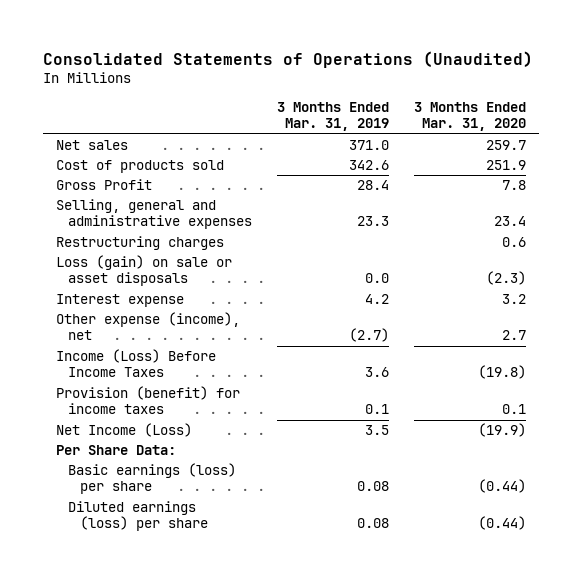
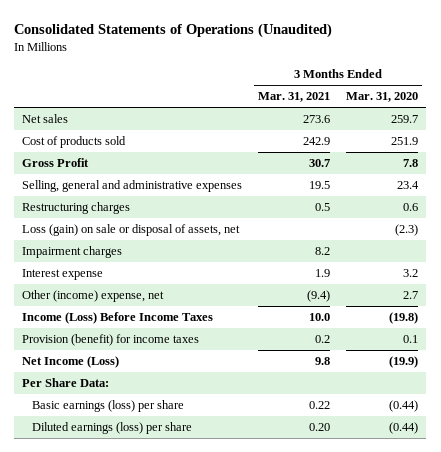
- | 3 Months Ended Mar. 31, 2019 | 3 Months Ended Mar. 31, 2020
+ | 3 Months Ended Mar. 31, 2021 | 3 Months Ended Mar. 31, 2020
- Loss (gain) on sale or asset disposals | 0.0 | (2.3)
+ Loss (gain) on sale or disposal of assets, net | | (2.3)
+ Impairment charges | 8.2 |
- Other expense (income), net | (2.7) | 2.7
+ Other (income) expense, net | (9.4) | 2.7

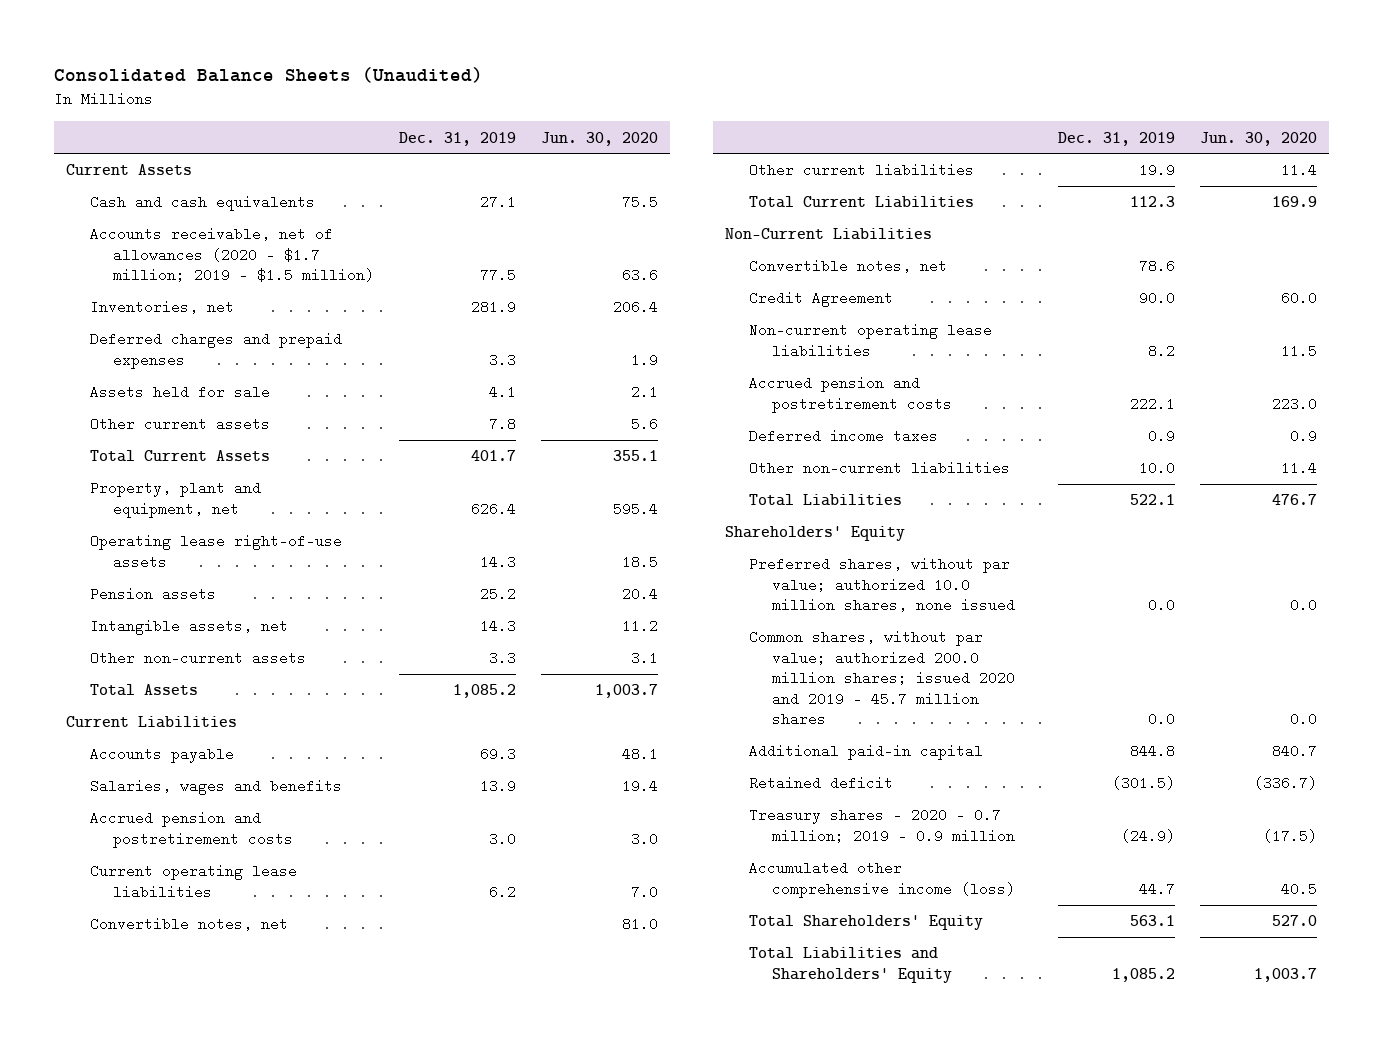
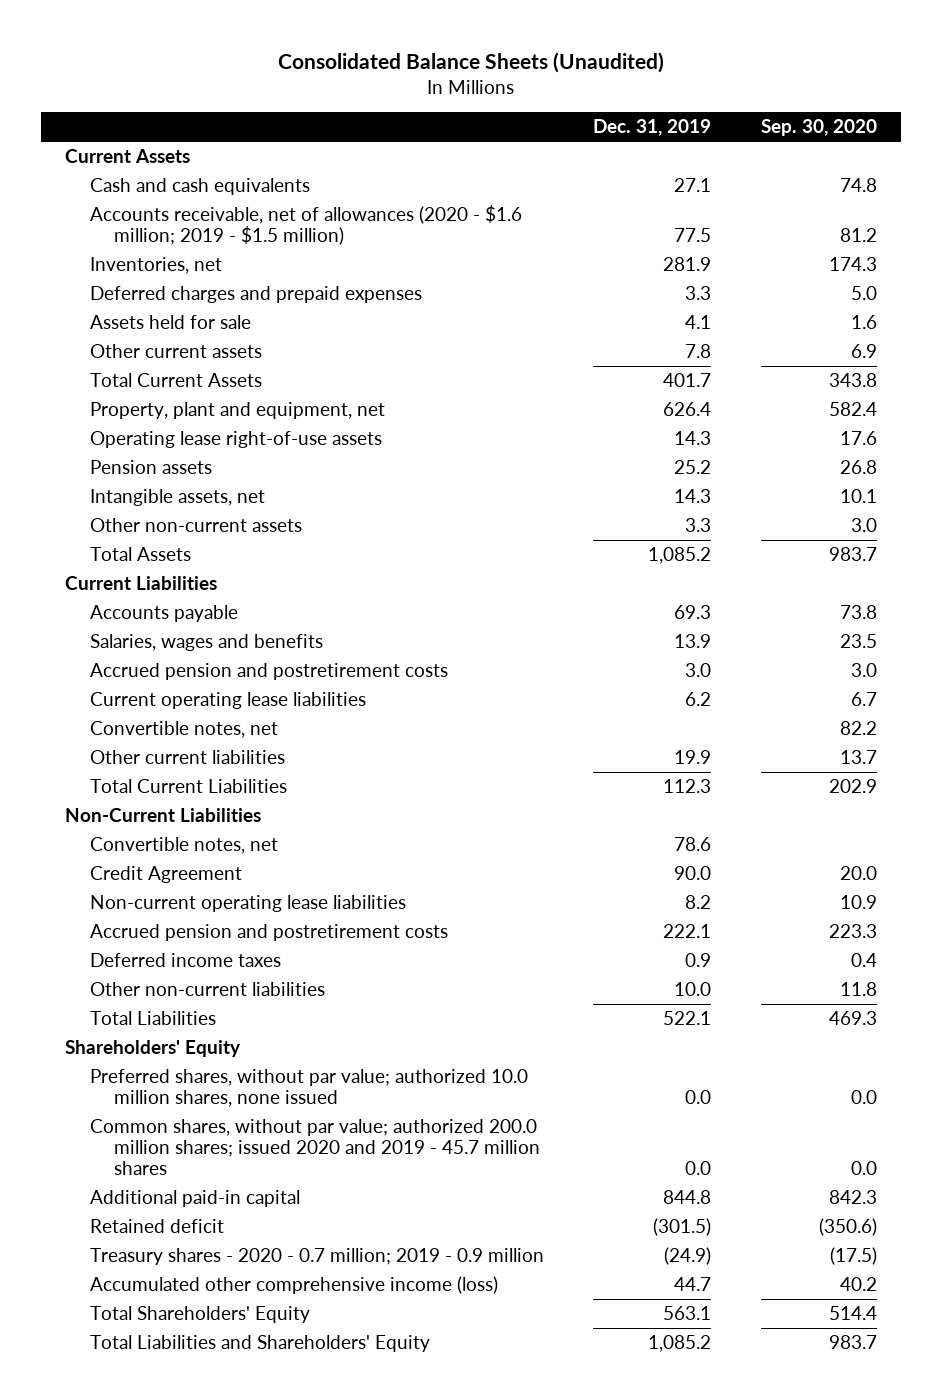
- | Dec. 31, 2019 | Jun. 30, 2020
+ | Dec. 31, 2019 | Sep. 30, 2020
- Accounts receivable, net of allowances (2020 - $1.7 million; 2019 - $1.5 million) | 77.5 | 63.6
+ Accounts receivable, net of allowances (2020 - $1.6 million; 2019 - $1.5 million) | 77.5 | 81.2

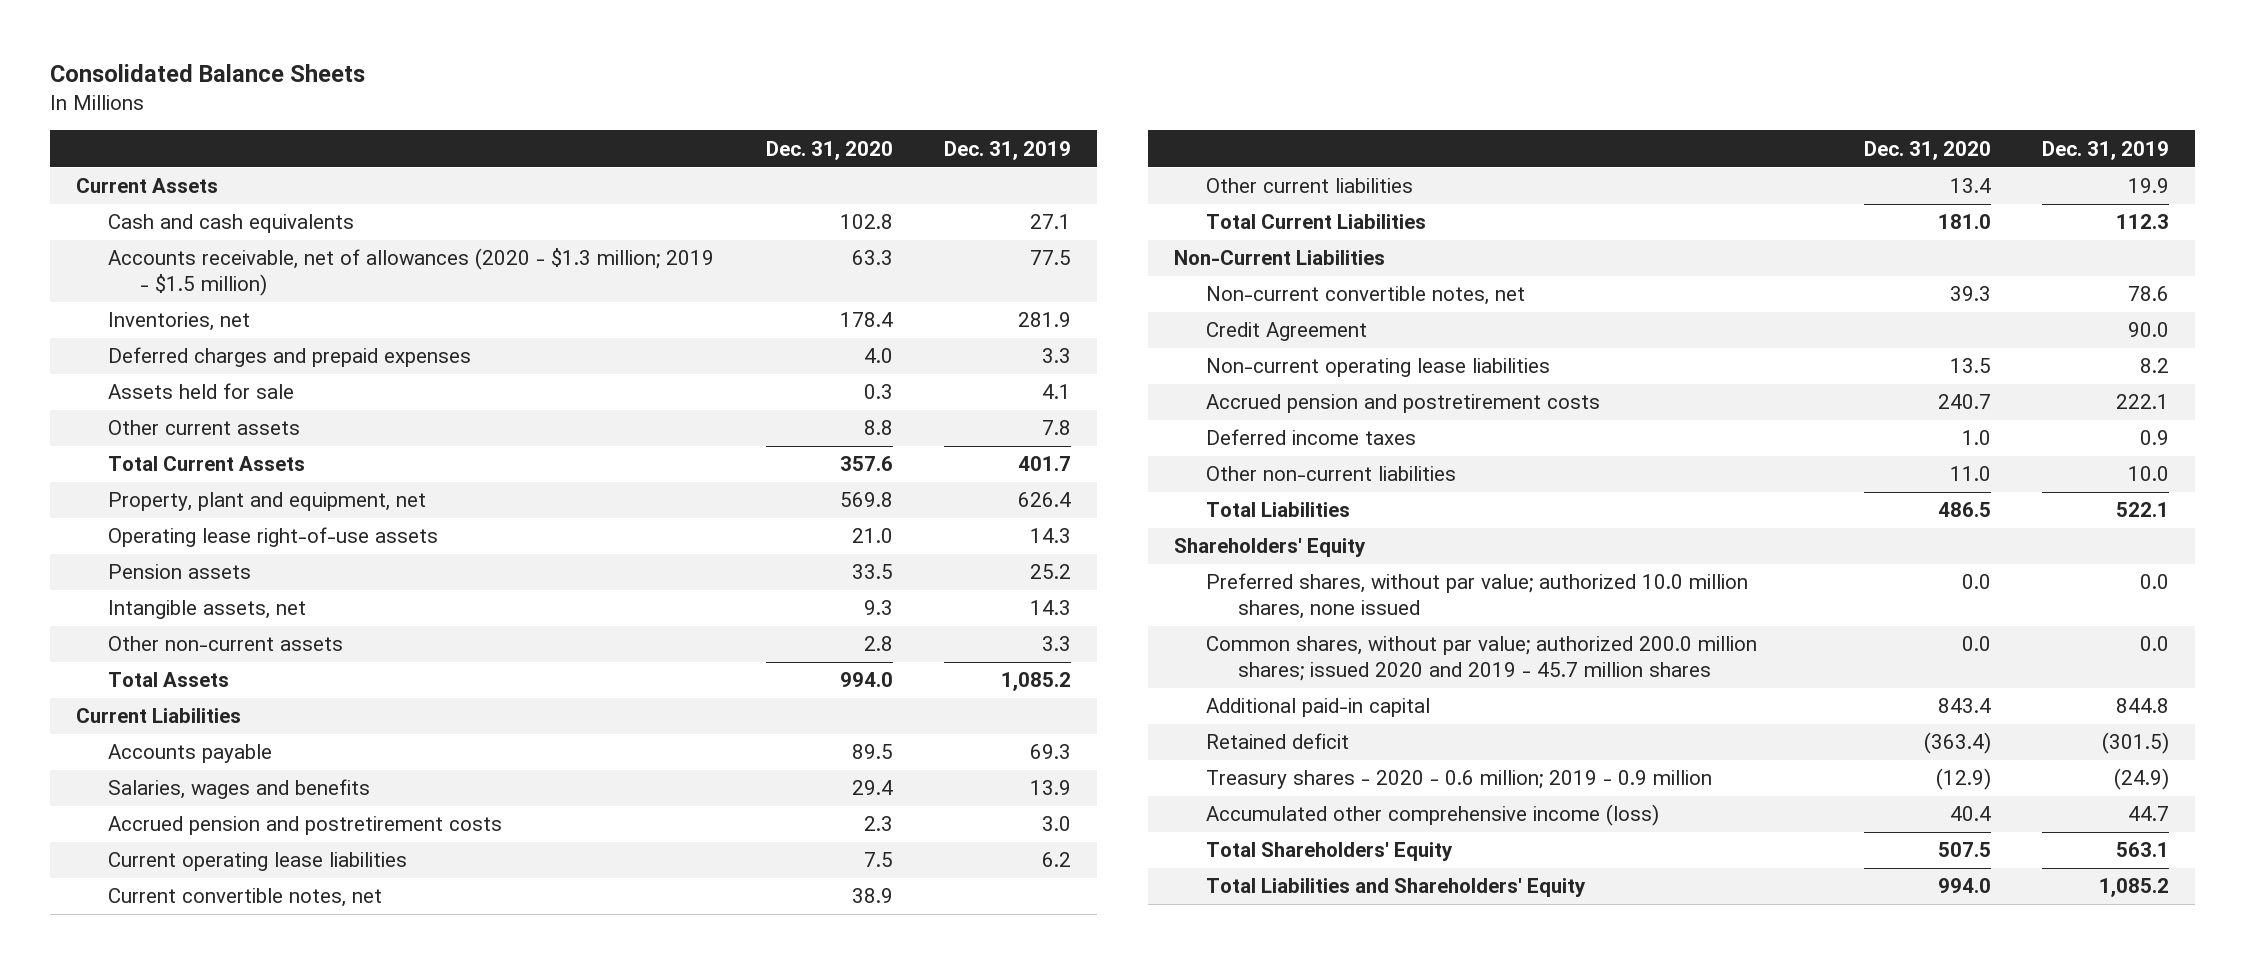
- Consolidated Balance Sheets (Unaudited)
+ Consolidated Balance Sheets
- | Dec. 31, 2019 | Sep. 30, 2020
+ | Dec. 31, 2020 | Dec. 31, 2019
- Accounts receivable, net of allowances (2020 - $1.6 million; 2019 - $1.5 million) | 77.5 | 81.2
+ Accounts receivable, net of allowances (2020 - $1.3 million; 2019 - $1.5 million) | 63.3 | 77.5
- Convertible notes, net | | 82.2
+ Current convertible notes, net | 38.9 |
- Convertible notes, net | 78.6 |
+ Non-current convertible notes, net | 39.3 | 78.6
- Treasury shares - 2020 - 0.7 million; 2019 - 0.9 million | (24.9) | (17.5)
+ Treasury shares - 2020 - 0.6 million; 2019 - 0.9 million | (12.9) | (24.9)

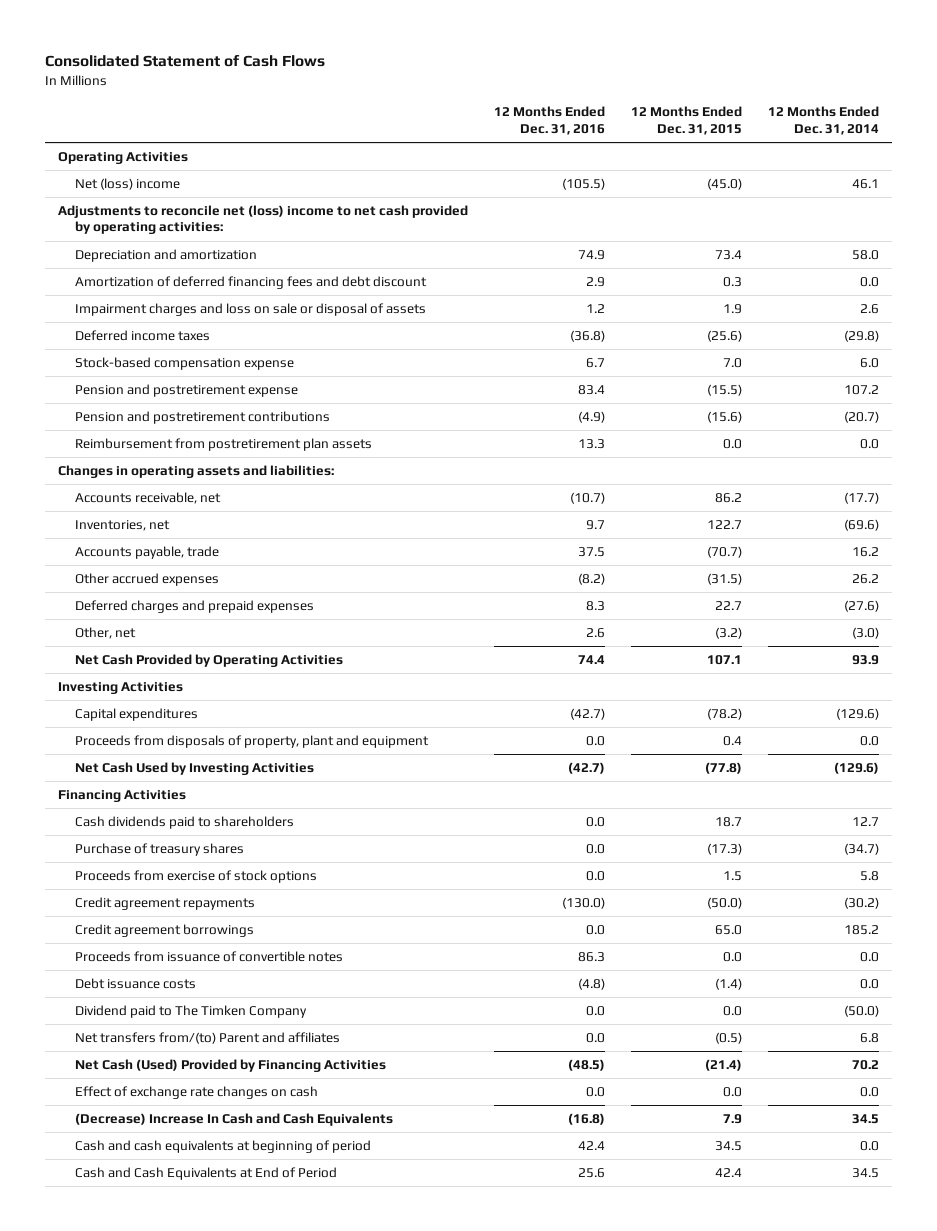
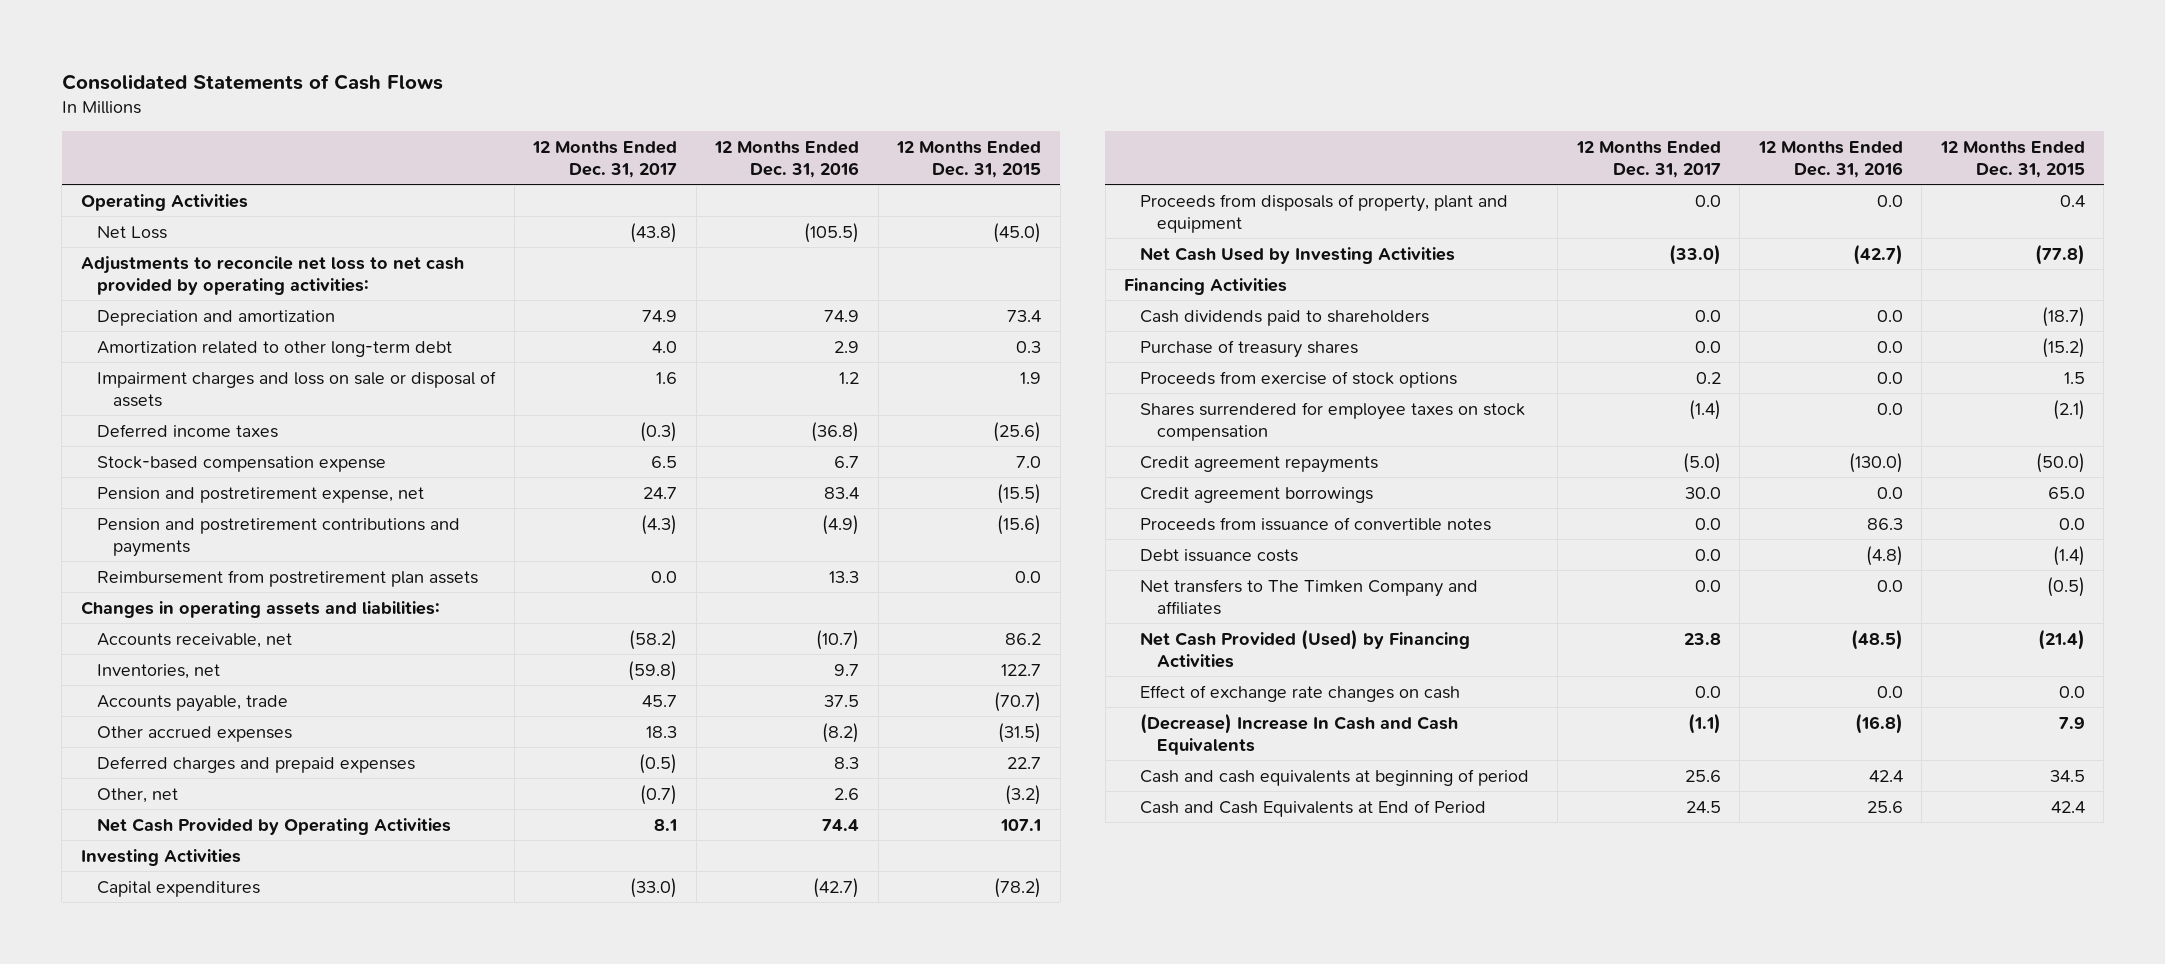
- Consolidated Statement of Cash Flows
+ Consolidated Statements of Cash Flows
- | 12 Months Ended Dec. 31, 2016 | 12 Months Ended Dec. 31, 2015 | 12 Months Ended Dec. 31, 2014
+ | 12 Months Ended Dec. 31, 2017 | 12 Months Ended Dec. 31, 2016 | 12 Months Ended Dec. 31, 2015
- Net (loss) income | (105.5) | (45.0) | 46.1
- Adjustments to reconcile net (loss) income to net cash provided by operating activities:
+ Net Loss | (43.8) | (105.5) | (45.0)
+ Adjustments to reconcile net loss to net cash provided by operating activities:
- Amortization of deferred financing fees and debt discount | 2.9 | 0.3 | 0.0
+ Amortization related to other long-term debt | 4.0 | 2.9 | 0.3
- Pension and postretirement expense | 83.4 | (15.5) | 107.2
- Pension and postretirement contributions | (4.9) | (15.6) | (20.7)
+ Pension and postretirement expense, net | 24.7 | 83.4 | (15.5)
+ Pension and postretirement contributions and payments | (4.3) | (4.9) | (15.6)
- Cash dividends paid to shareholders | 0.0 | 18.7 | 12.7
- Purchase of treasury shares | 0.0 | (17.3) | (34.7)
+ Cash dividends paid to shareholders | 0.0 | 0.0 | (18.7)
+ Purchase of treasury shares | 0.0 | 0.0 | (15.2)
+ Shares surrendered for employee taxes on stock compensation | (1.4) | 0.0 | (2.1)
- Dividend paid to The Timken Company | 0.0 | 0.0 | (50.0)
- Net transfers from/(to) Parent and affiliates | 0.0 | (0.5) | 6.8
- Net Cash (Used) Provided by Financing Activities | (48.5) | (21.4) | 70.2
+ Net transfers to The Timken Company and affiliates | 0.0 | 0.0 | (0.5)
+ Net Cash Provided (Used) by Financing Activities | 23.8 | (48.5) | (21.4)

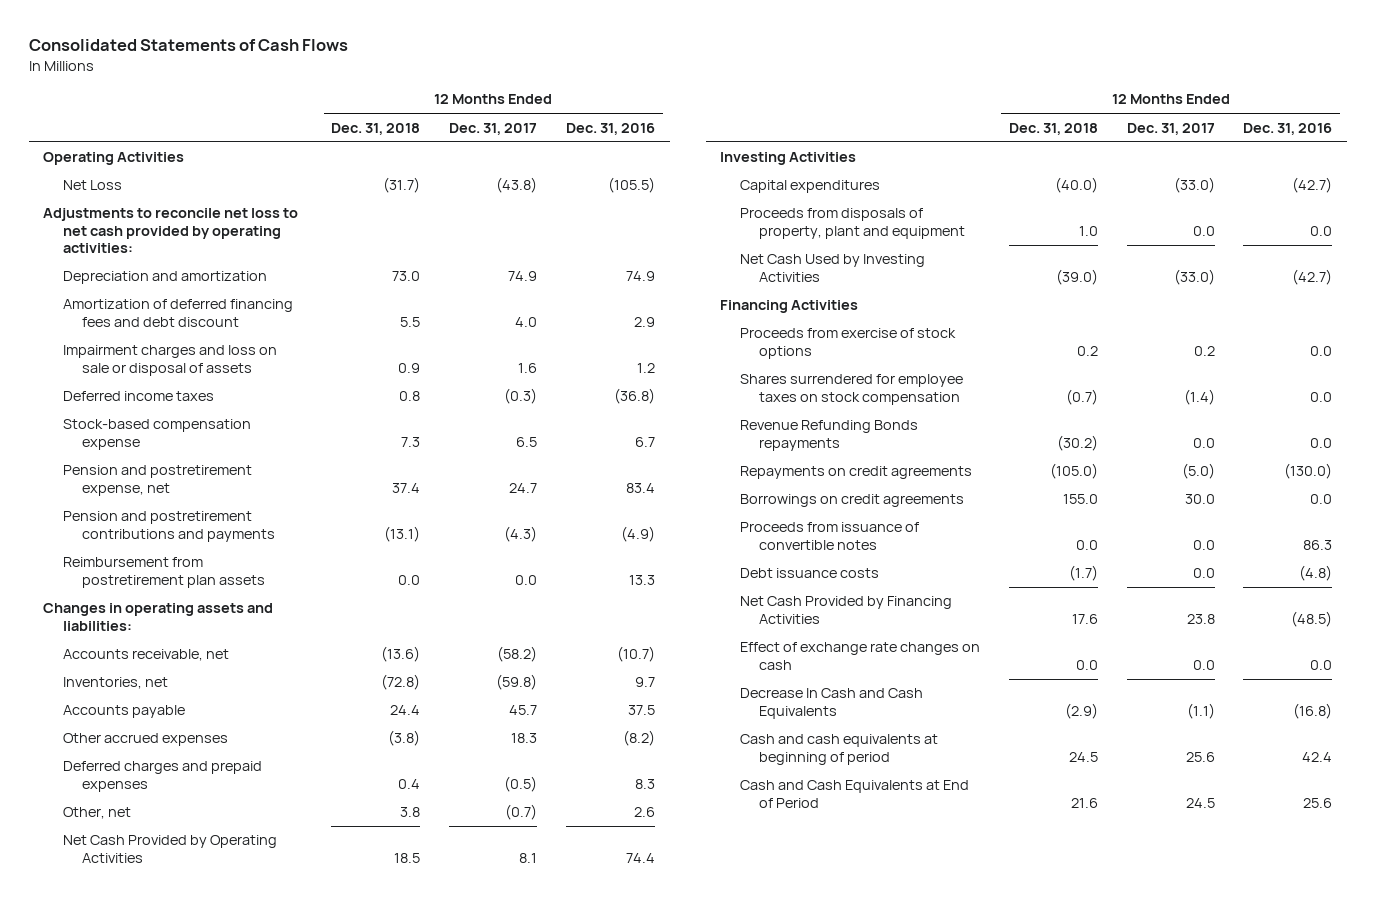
- | 12 Months Ended Dec. 31, 2017 | 12 Months Ended Dec. 31, 2016 | 12 Months Ended Dec. 31, 2015
+ | 12 Months Ended Dec. 31, 2018 | 12 Months Ended Dec. 31, 2017 | 12 Months Ended Dec. 31, 2016
- Amortization related to other long-term debt | 4.0 | 2.9 | 0.3
+ Amortization of deferred financing fees and debt discount | 5.5 | 4.0 | 2.9
- Accounts payable, trade | 45.7 | 37.5 | (70.7)
+ Accounts payable | 24.4 | 45.7 | 37.5
- Cash dividends paid to shareholders | 0.0 | 0.0 | (18.7)
- Purchase of treasury shares | 0.0 | 0.0 | (15.2)
- Credit agreement repayments | (5.0) | (130.0) | (50.0)
- Credit agreement borrowings | 30.0 | 0.0 | 65.0
+ Revenue Refunding Bonds repayments | (30.2) | 0.0 | 0.0
+ Repayments on credit agreements | (105.0) | (5.0) | (130.0)
+ Borrowings on credit agreements | 155.0 | 30.0 | 0.0
- Net transfers to The Timken Company and affiliates | 0.0 | 0.0 | (0.5)
- Net Cash Provided (Used) by Financing Activities | 23.8 | (48.5) | (21.4)
+ Net Cash Provided by Financing Activities | 17.6 | 23.8 | (48.5)
- (Decrease) Increase In Cash and Cash Equivalents | (1.1) | (16.8) | 7.9
+ Decrease In Cash and Cash Equivalents | (2.9) | (1.1) | (16.8)

